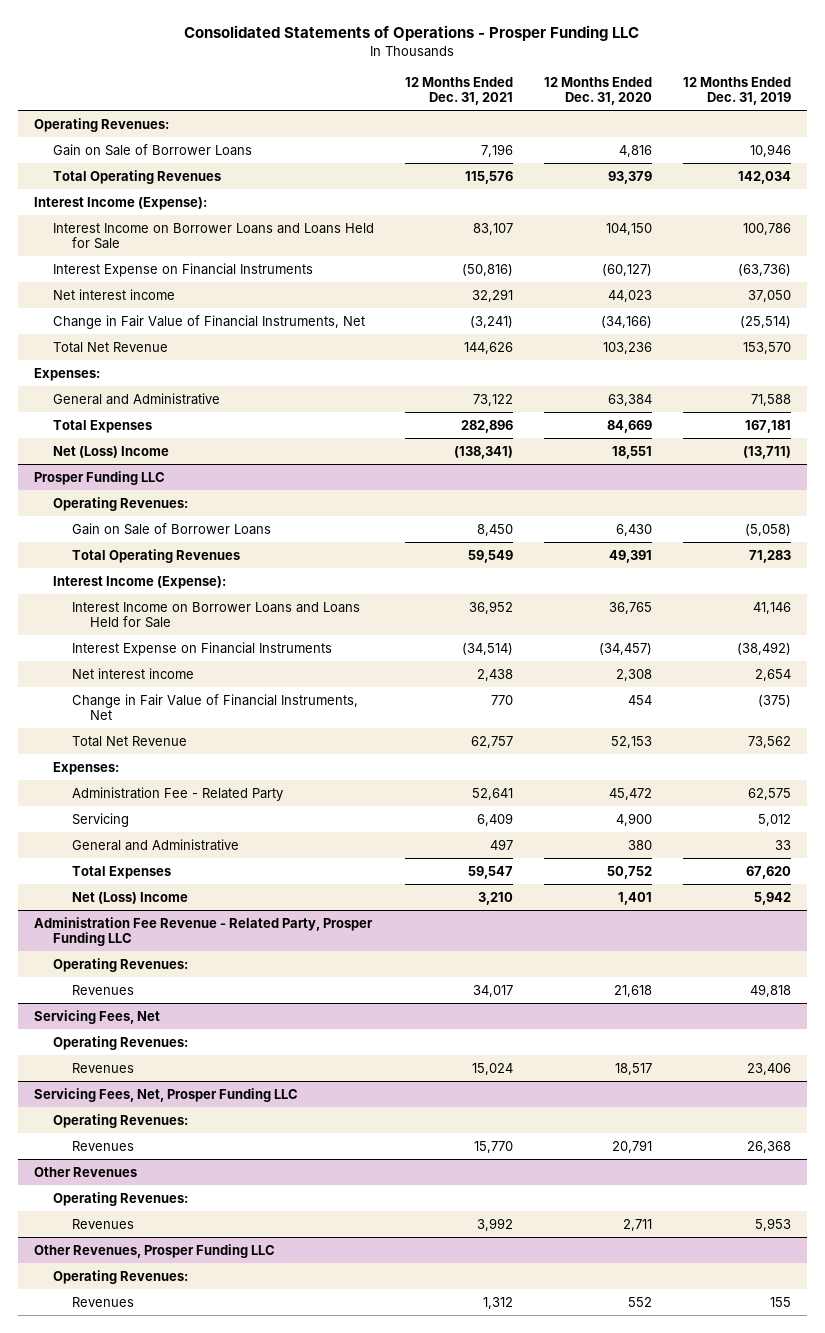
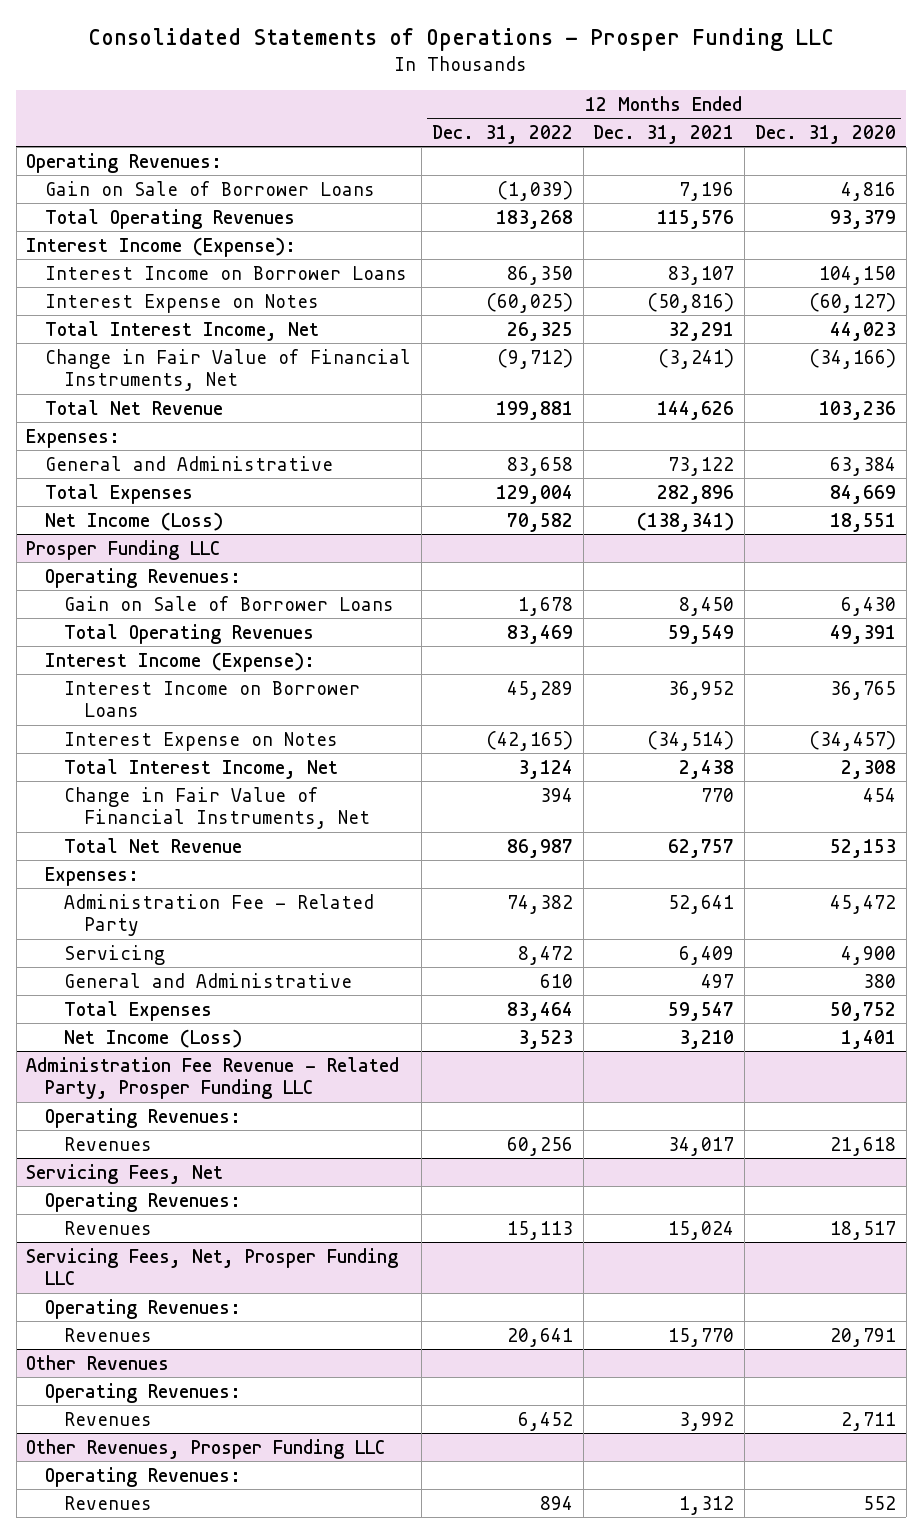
- | 12 Months Ended Dec. 31, 2021 | 12 Months Ended Dec. 31, 2020 | 12 Months Ended Dec. 31, 2019
+ | 12 Months Ended Dec. 31, 2022 | 12 Months Ended Dec. 31, 2021 | 12 Months Ended Dec. 31, 2020
- Interest Income on Borrower Loans and Loans Held for Sale | 83,107 | 104,150 | 100,786
- Interest Expense on Financial Instruments | (50,816) | (60,127) | (63,736)
- Net interest income | 32,291 | 44,023 | 37,050
+ Interest Income on Borrower Loans | 86,350 | 83,107 | 104,150
+ Interest Expense on Notes | (60,025) | (50,816) | (60,127)
+ Total Interest Income, Net | 26,325 | 32,291 | 44,023
- Net (Loss) Income | (138,341) | 18,551 | (13,711)
+ Net Income (Loss) | 70,582 | (138,341) | 18,551
@ Prosper Funding LLC
- Interest Income on Borrower Loans and Loans Held for Sale | 36,952 | 36,765 | 41,146
- Interest Expense on Financial Instruments | (34,514) | (34,457) | (38,492)
- Net interest income | 2,438 | 2,308 | 2,654
+ Interest Income on Borrower Loans | 45,289 | 36,952 | 36,765
+ Interest Expense on Notes | (42,165) | (34,514) | (34,457)
+ Total Interest Income, Net | 3,124 | 2,438 | 2,308
- Net (Loss) Income | 3,210 | 1,401 | 5,942
+ Net Income (Loss) | 3,523 | 3,210 | 1,401

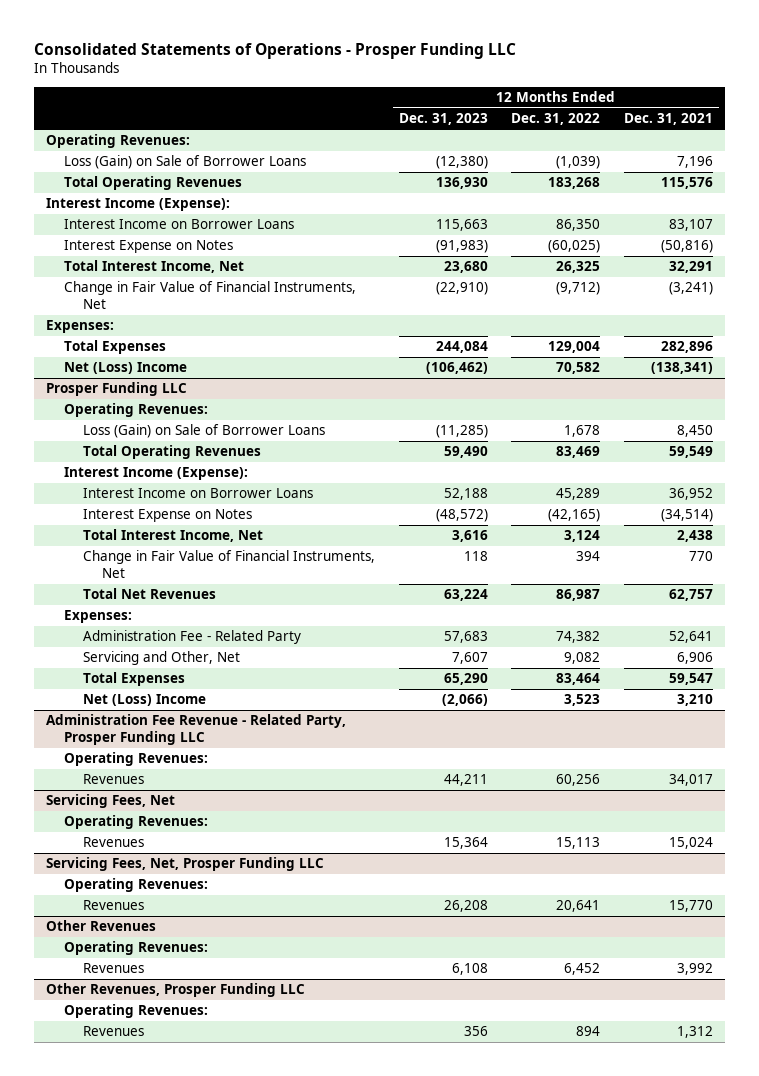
- | 12 Months Ended Dec. 31, 2022 | 12 Months Ended Dec. 31, 2021 | 12 Months Ended Dec. 31, 2020
+ | 12 Months Ended Dec. 31, 2023 | 12 Months Ended Dec. 31, 2022 | 12 Months Ended Dec. 31, 2021
- Gain on Sale of Borrower Loans | (1,039) | 7,196 | 4,816
+ Loss (Gain) on Sale of Borrower Loans | (12,380) | (1,039) | 7,196
- Total Net Revenue | 199,881 | 144,626 | 103,236
- General and Administrative | 83,658 | 73,122 | 63,384
- Net Income (Loss) | 70,582 | (138,341) | 18,551
+ Net (Loss) Income | (106,462) | 70,582 | (138,341)
@ Prosper Funding LLC
- Gain on Sale of Borrower Loans | 1,678 | 8,450 | 6,430
+ Loss (Gain) on Sale of Borrower Loans | (11,285) | 1,678 | 8,450
- Total Net Revenue | 86,987 | 62,757 | 52,153
+ Total Net Revenues | 63,224 | 86,987 | 62,757
- Servicing | 8,472 | 6,409 | 4,900
- General and Administrative | 610 | 497 | 380
+ Servicing and Other, Net | 7,607 | 9,082 | 6,906
- Net Income (Loss) | 3,523 | 3,210 | 1,401
+ Net (Loss) Income | (2,066) | 3,523 | 3,210

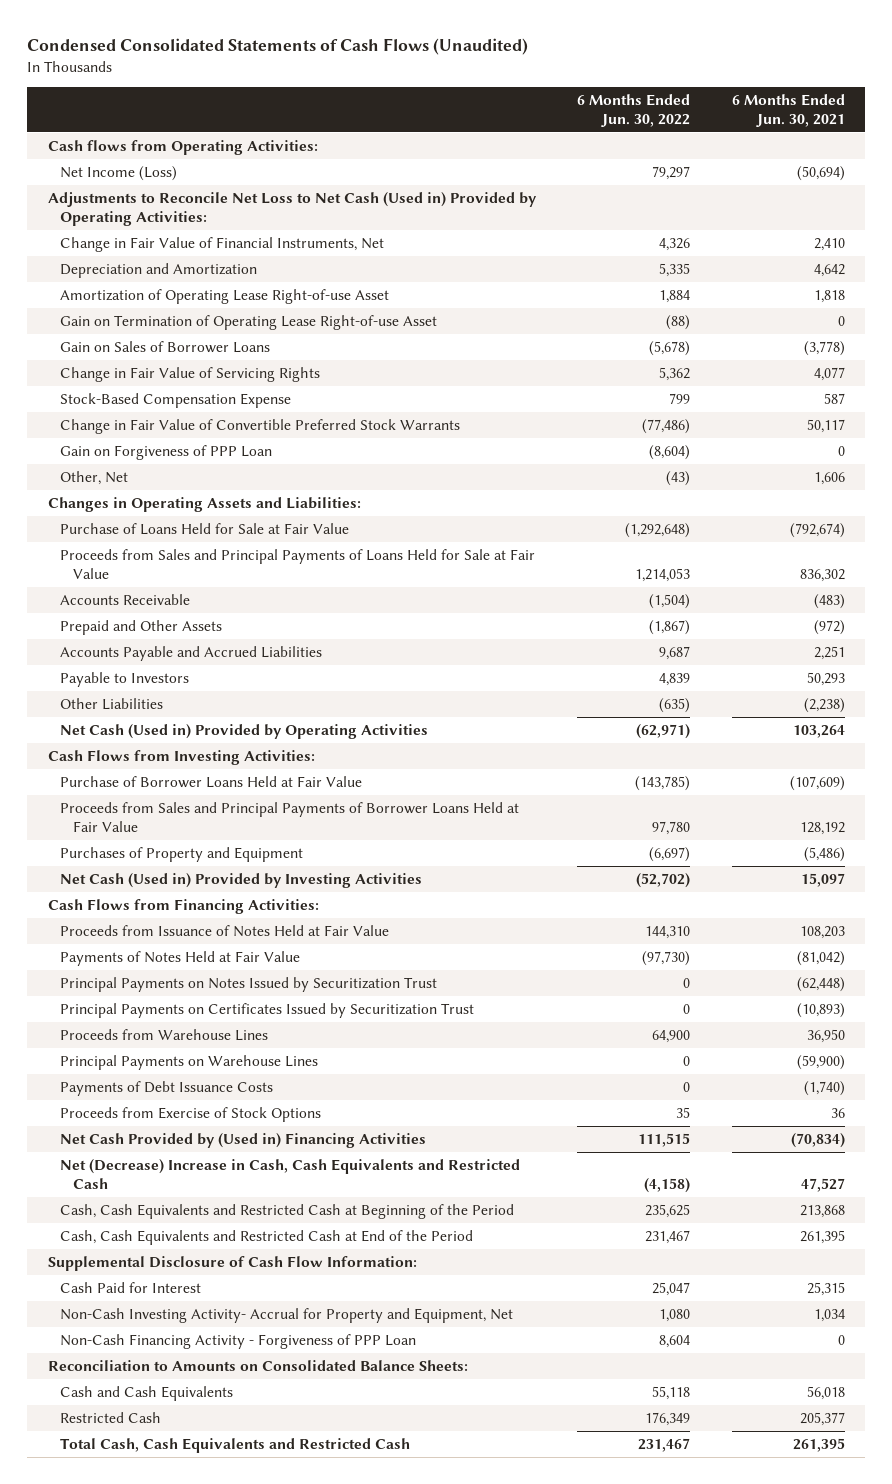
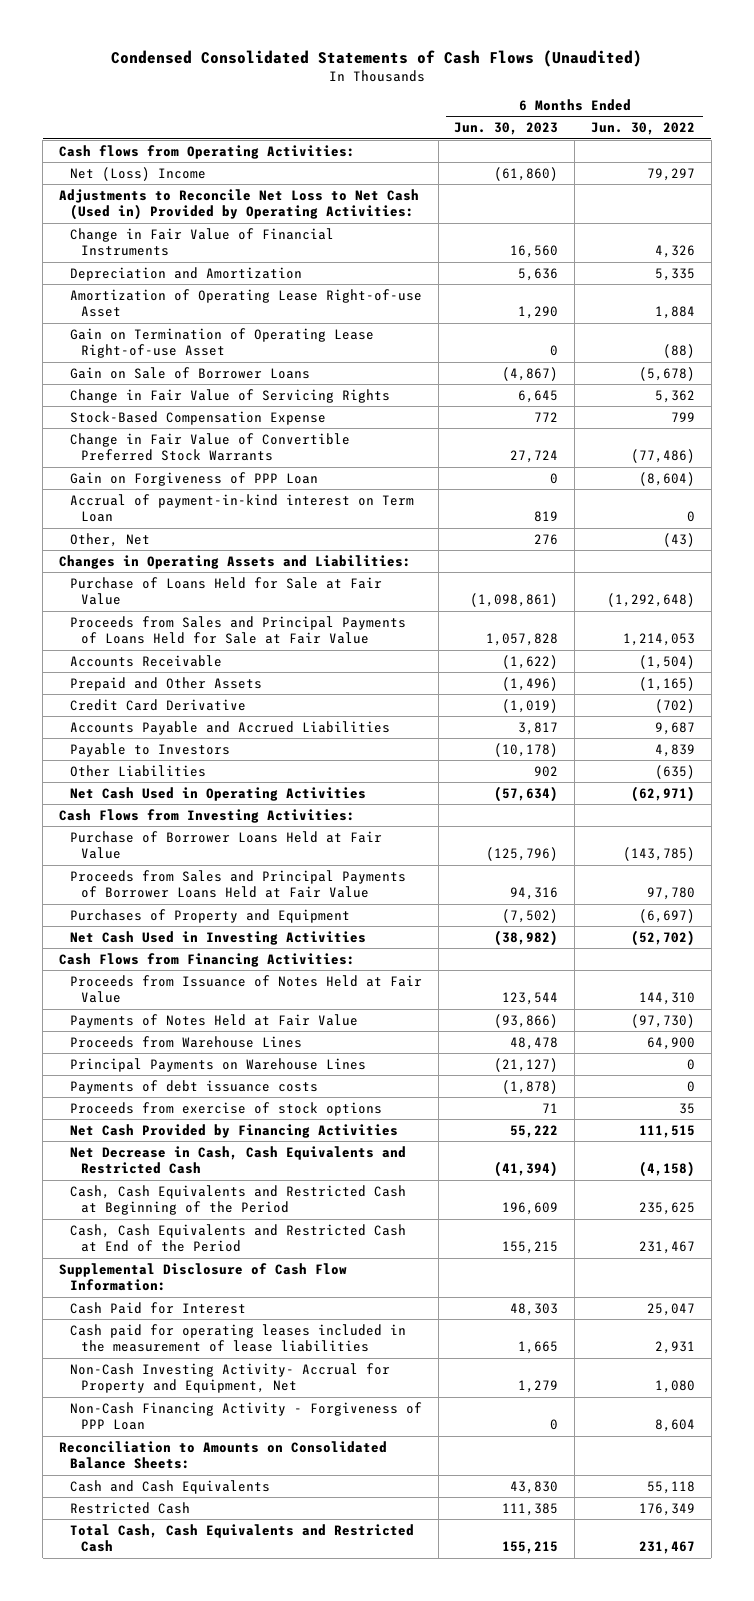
- | 6 Months Ended Jun. 30, 2022 | 6 Months Ended Jun. 30, 2021
+ | 6 Months Ended Jun. 30, 2023 | 6 Months Ended Jun. 30, 2022
- Net Income (Loss) | 79,297 | (50,694)
+ Net (Loss) Income | (61,860) | 79,297
- Change in Fair Value of Financial Instruments, Net | 4,326 | 2,410
+ Change in Fair Value of Financial Instruments | 16,560 | 4,326
- Gain on Sales of Borrower Loans | (5,678) | (3,778)
+ Gain on Sale of Borrower Loans | (4,867) | (5,678)
+ Accrual of payment-in-kind interest on Term Loan | 819 | 0
- Prepaid and Other Assets | (1,867) | (972)
+ Prepaid and Other Assets | (1,496) | (1,165)
+ Credit Card Derivative | (1,019) | (702)
- Net Cash (Used in) Provided by Operating Activities | (62,971) | 103,264
+ Net Cash Used in Operating Activities | (57,634) | (62,971)
- Net Cash (Used in) Provided by Investing Activities | (52,702) | 15,097
+ Net Cash Used in Investing Activities | (38,982) | (52,702)
- Principal Payments on Notes Issued by Securitization Trust | 0 | (62,448)
- Principal Payments on Certificates Issued by Securitization Trust | 0 | (10,893)
- Payments of Debt Issuance Costs | 0 | (1,740)
- Proceeds from Exercise of Stock Options | 35 | 36
- Net Cash Provided by (Used in) Financing Activities | 111,515 | (70,834)
- Net (Decrease) Increase in Cash, Cash Equivalents and Restricted Cash | (4,158) | 47,527
+ Payments of debt issuance costs | (1,878) | 0
+ Proceeds from exercise of stock options | 71 | 35
+ Net Cash Provided by Financing Activities | 55,222 | 111,515
+ Net Decrease in Cash, Cash Equivalents and Restricted Cash | (41,394) | (4,158)
+ Cash paid for operating leases included in the measurement of lease liabilities | 1,665 | 2,931

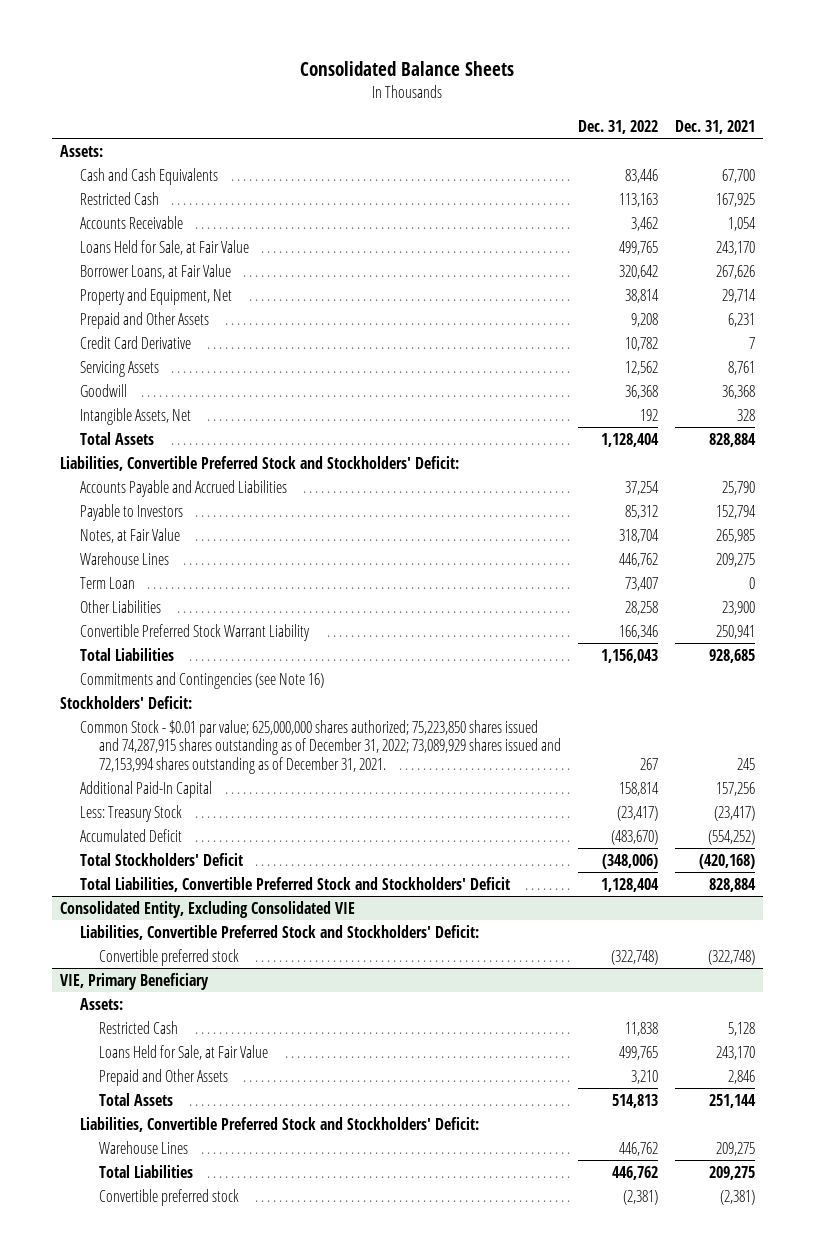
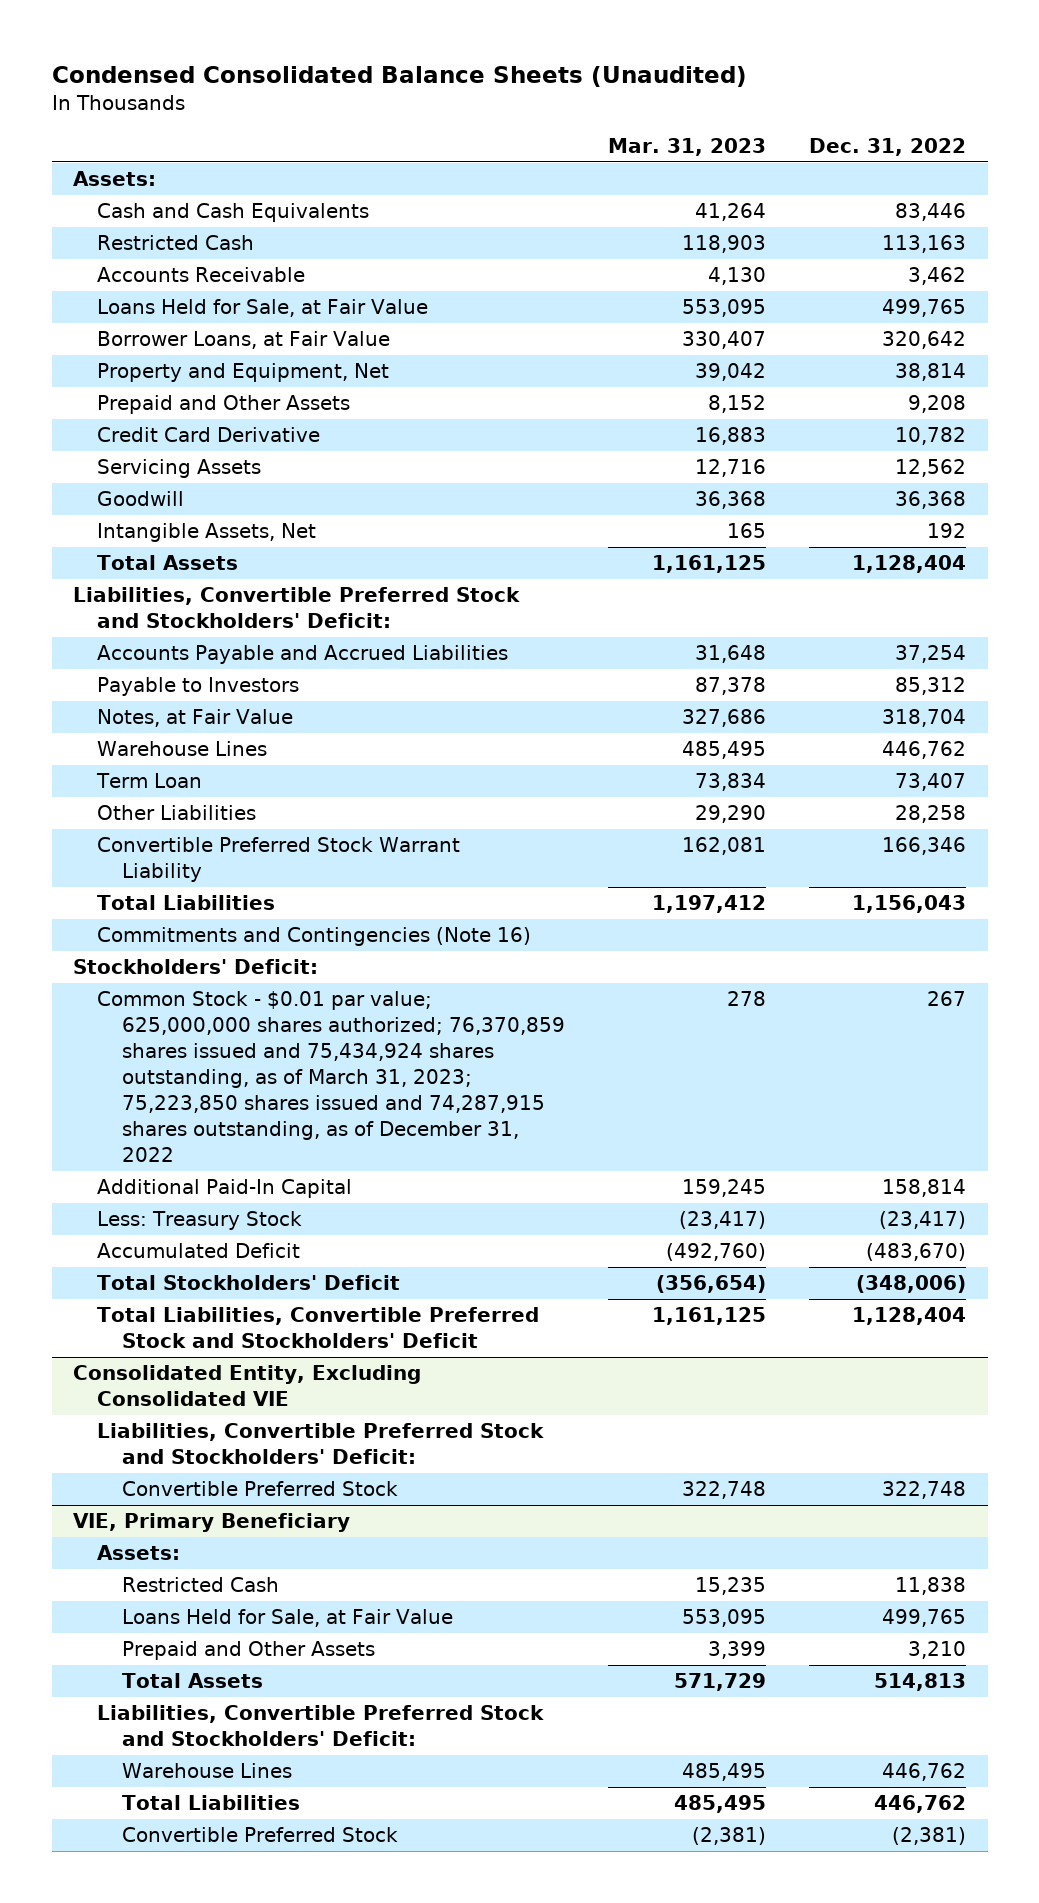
- Consolidated Balance Sheets
+ Condensed Consolidated Balance Sheets (Unaudited)
- | Dec. 31, 2022 | Dec. 31, 2021
+ | Mar. 31, 2023 | Dec. 31, 2022
- Commitments and Contingencies (see Note 16)
+ Commitments and Contingencies (Note 16)
- Common Stock - $0.01 par value; 625,000,000 shares authorized; 75,223,850 shares issued and 74,287,915 shares outstanding as of December 31, 2022; 73,089,929 shares issued and 72,153,994 shares outstanding as of December 31, 2021. | 267 | 245
+ Common Stock - $0.01 par value; 625,000,000 shares authorized; 76,370,859 shares issued and 75,434,924 shares outstanding, as of March 31, 2023; 75,223,850 shares issued and 74,287,915 shares outstanding, as of December 31, 2022 | 278 | 267
@ Consolidated Entity, Excluding Consolidated VIE
- Convertible preferred stock | (322,748) | (322,748)
+ Convertible Preferred Stock | 322,748 | 322,748
@ VIE, Primary Beneficiary
- Convertible preferred stock | (2,381) | (2,381)
+ Convertible Preferred Stock | (2,381) | (2,381)

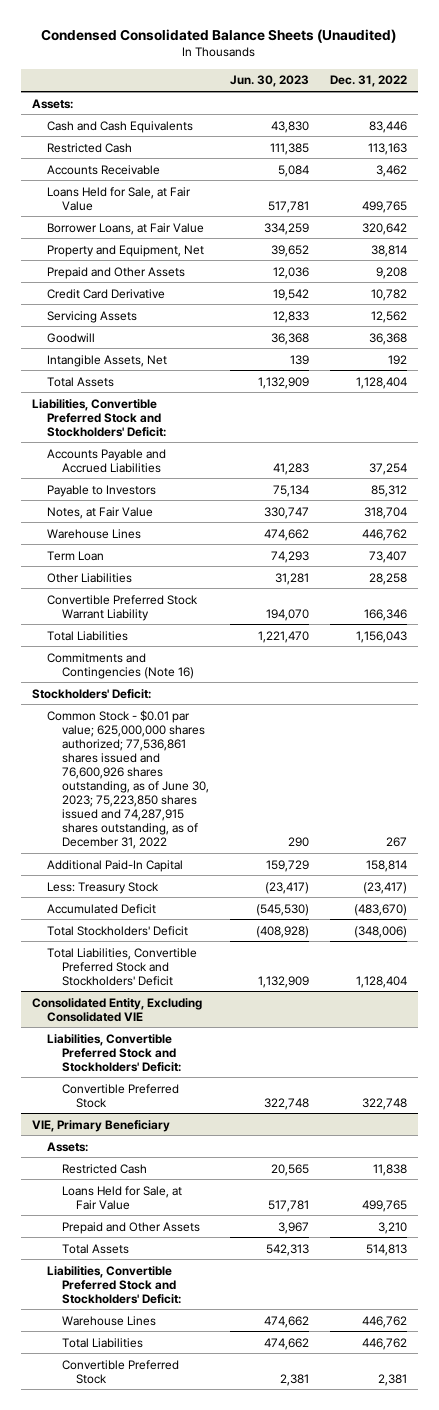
- | Mar. 31, 2023 | Dec. 31, 2022
+ | Jun. 30, 2023 | Dec. 31, 2022
- Common Stock - $0.01 par value; 625,000,000 shares authorized; 76,370,859 shares issued and 75,434,924 shares outstanding, as of March 31, 2023; 75,223,850 shares issued and 74,287,915 shares outstanding, as of December 31, 2022 | 278 | 267
+ Common Stock - $0.01 par value; 625,000,000 shares authorized; 77,536,861 shares issued and 76,600,926 shares outstanding, as of June 30, 2023; 75,223,850 shares issued and 74,287,915 shares outstanding, as of December 31, 2022 | 290 | 267
@ VIE, Primary Beneficiary
- Convertible Preferred Stock | (2,381) | (2,381)
+ Convertible Preferred Stock | 2,381 | 2,381

